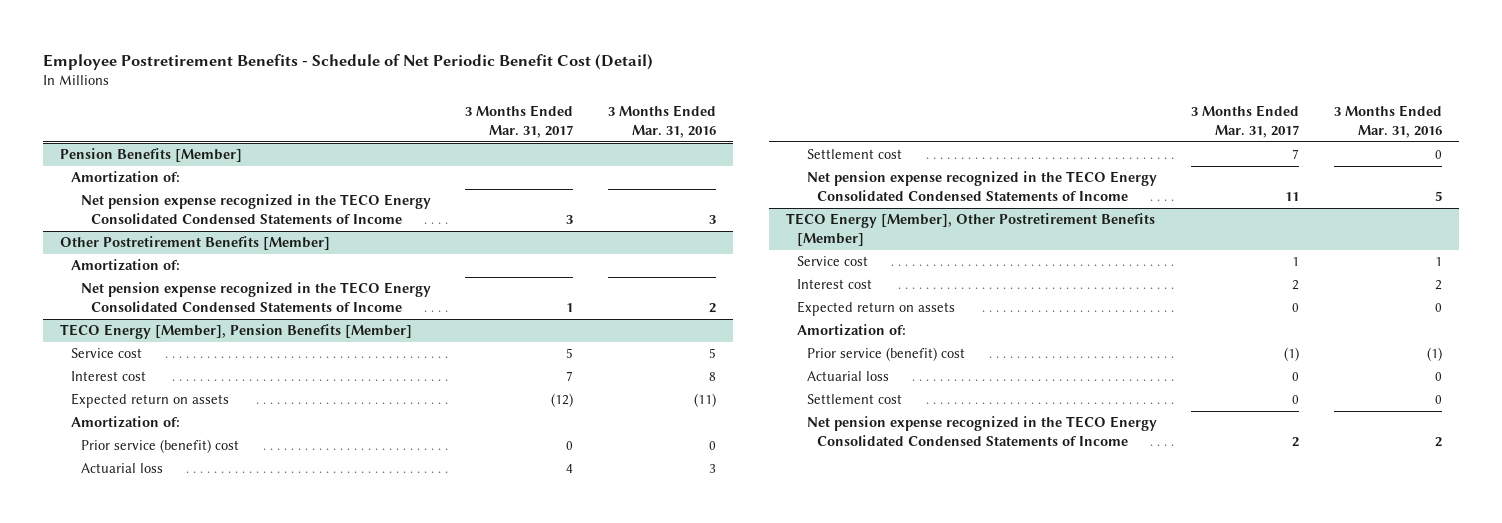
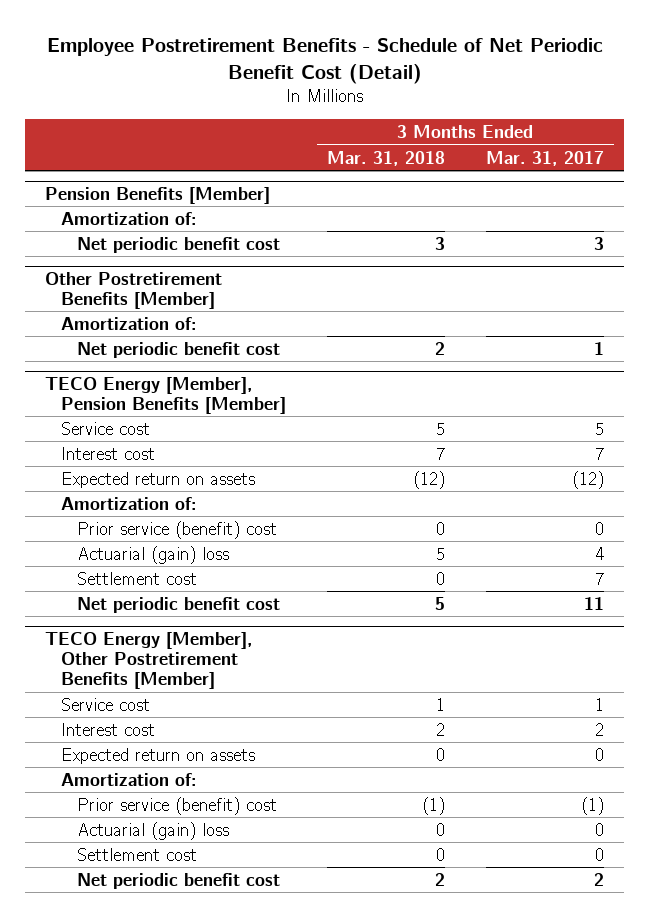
- | 3 Months Ended Mar. 31, 2017 | 3 Months Ended Mar. 31, 2016
+ | 3 Months Ended Mar. 31, 2018 | 3 Months Ended Mar. 31, 2017
@ Pension Benefits [Member]
- Net pension expense recognized in the TECO Energy Consolidated Condensed Statements of Income | 3 | 3
+ Net periodic benefit cost | 3 | 3
@ Other Postretirement Benefits [Member]
- Net pension expense recognized in the TECO Energy Consolidated Condensed Statements of Income | 1 | 2
+ Net periodic benefit cost | 2 | 1
@ TECO Energy [Member], Pension Benefits [Member]
- Actuarial loss | 4 | 3
+ Actuarial (gain) loss | 5 | 4
- Net pension expense recognized in the TECO Energy Consolidated Condensed Statements of Income | 11 | 5
+ Net periodic benefit cost | 5 | 11
@ TECO Energy [Member], Other Postretirement Benefits [Member]
- Actuarial loss | 0 | 0
+ Actuarial (gain) loss | 0 | 0
- Net pension expense recognized in the TECO Energy Consolidated Condensed Statements of Income | 2 | 2
+ Net periodic benefit cost | 2 | 2

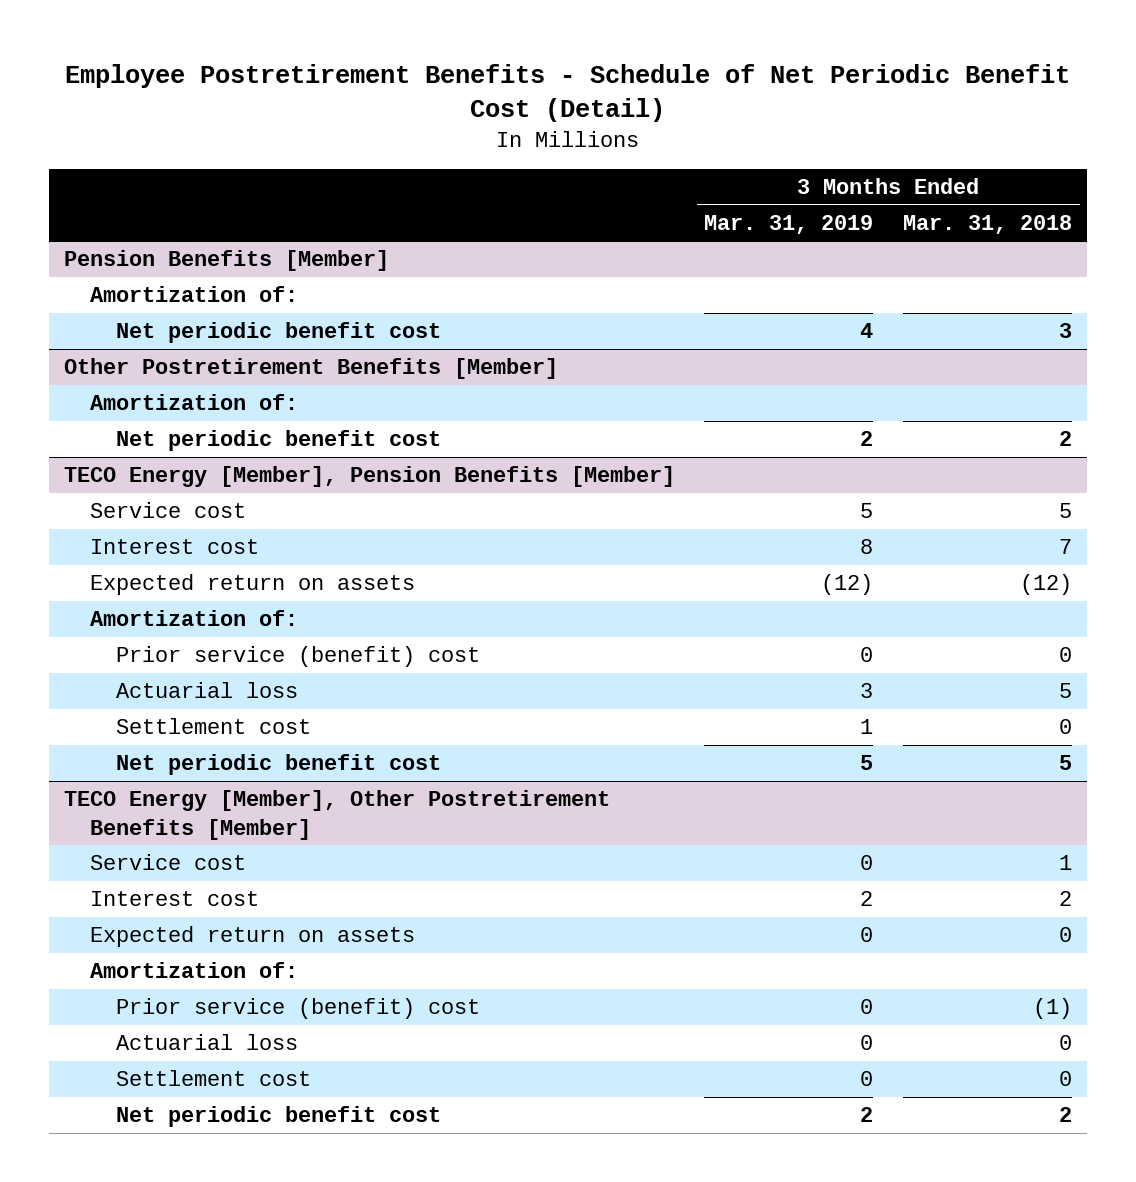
- | 3 Months Ended Mar. 31, 2018 | 3 Months Ended Mar. 31, 2017
+ | 3 Months Ended Mar. 31, 2019 | 3 Months Ended Mar. 31, 2018
@ TECO Energy [Member], Pension Benefits [Member]
- Actuarial (gain) loss | 5 | 4
+ Actuarial loss | 3 | 5
@ TECO Energy [Member], Other Postretirement Benefits [Member]
- Actuarial (gain) loss | 0 | 0
+ Actuarial loss | 0 | 0

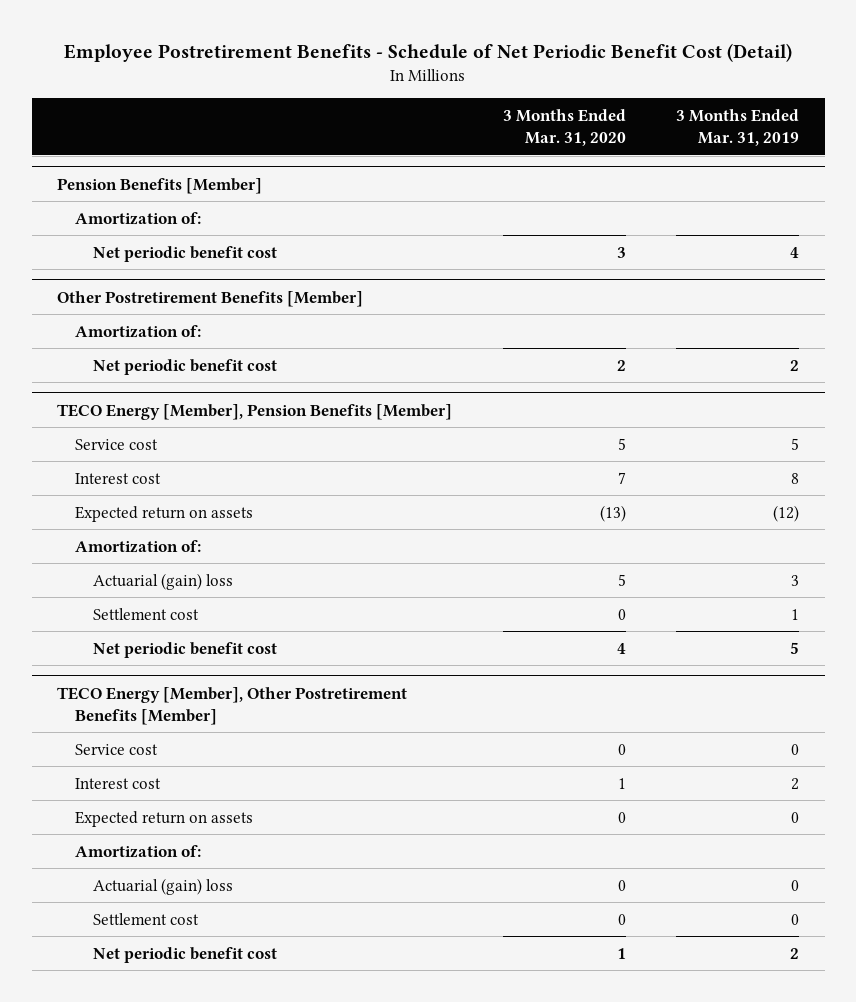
- | 3 Months Ended Mar. 31, 2019 | 3 Months Ended Mar. 31, 2018
+ | 3 Months Ended Mar. 31, 2020 | 3 Months Ended Mar. 31, 2019
@ TECO Energy [Member], Pension Benefits [Member]
- Prior service (benefit) cost | 0 | 0
- Actuarial loss | 3 | 5
+ Actuarial (gain) loss | 5 | 3
@ TECO Energy [Member], Other Postretirement Benefits [Member]
- Prior service (benefit) cost | 0 | (1)
- Actuarial loss | 0 | 0
+ Actuarial (gain) loss | 0 | 0

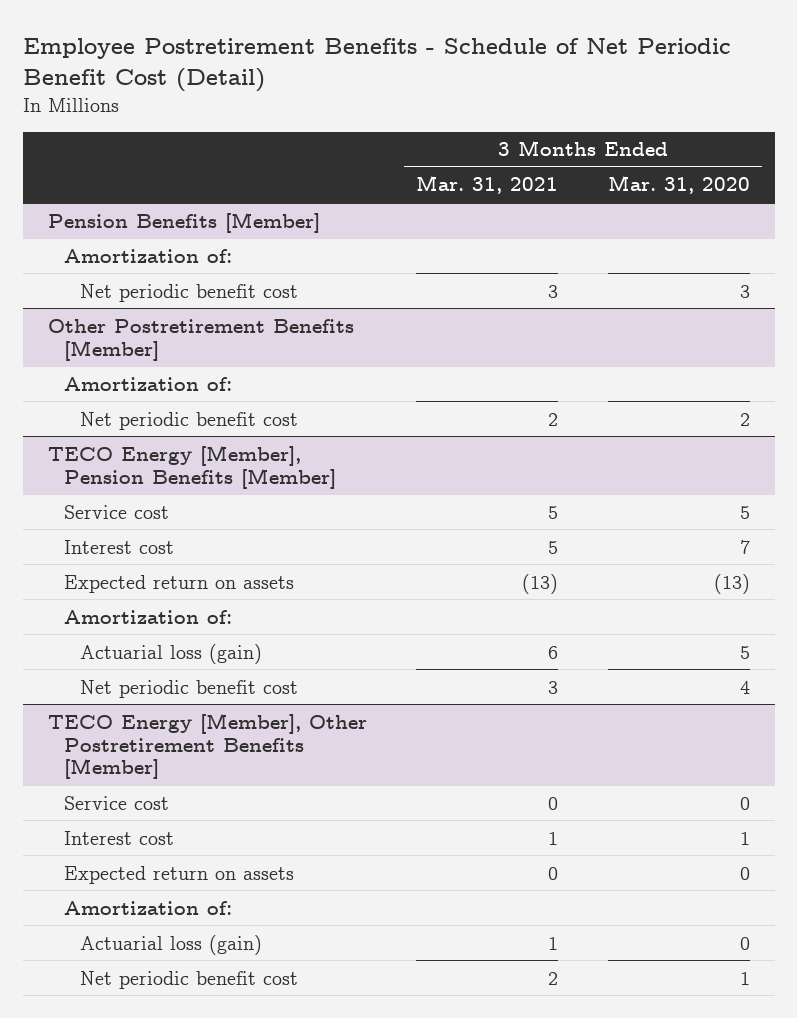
- | 3 Months Ended Mar. 31, 2020 | 3 Months Ended Mar. 31, 2019
+ | 3 Months Ended Mar. 31, 2021 | 3 Months Ended Mar. 31, 2020
@ TECO Energy [Member], Pension Benefits [Member]
- Actuarial (gain) loss | 5 | 3
- Settlement cost | 0 | 1
+ Actuarial loss (gain) | 6 | 5
@ TECO Energy [Member], Other Postretirement Benefits [Member]
- Actuarial (gain) loss | 0 | 0
- Settlement cost | 0 | 0
+ Actuarial loss (gain) | 1 | 0

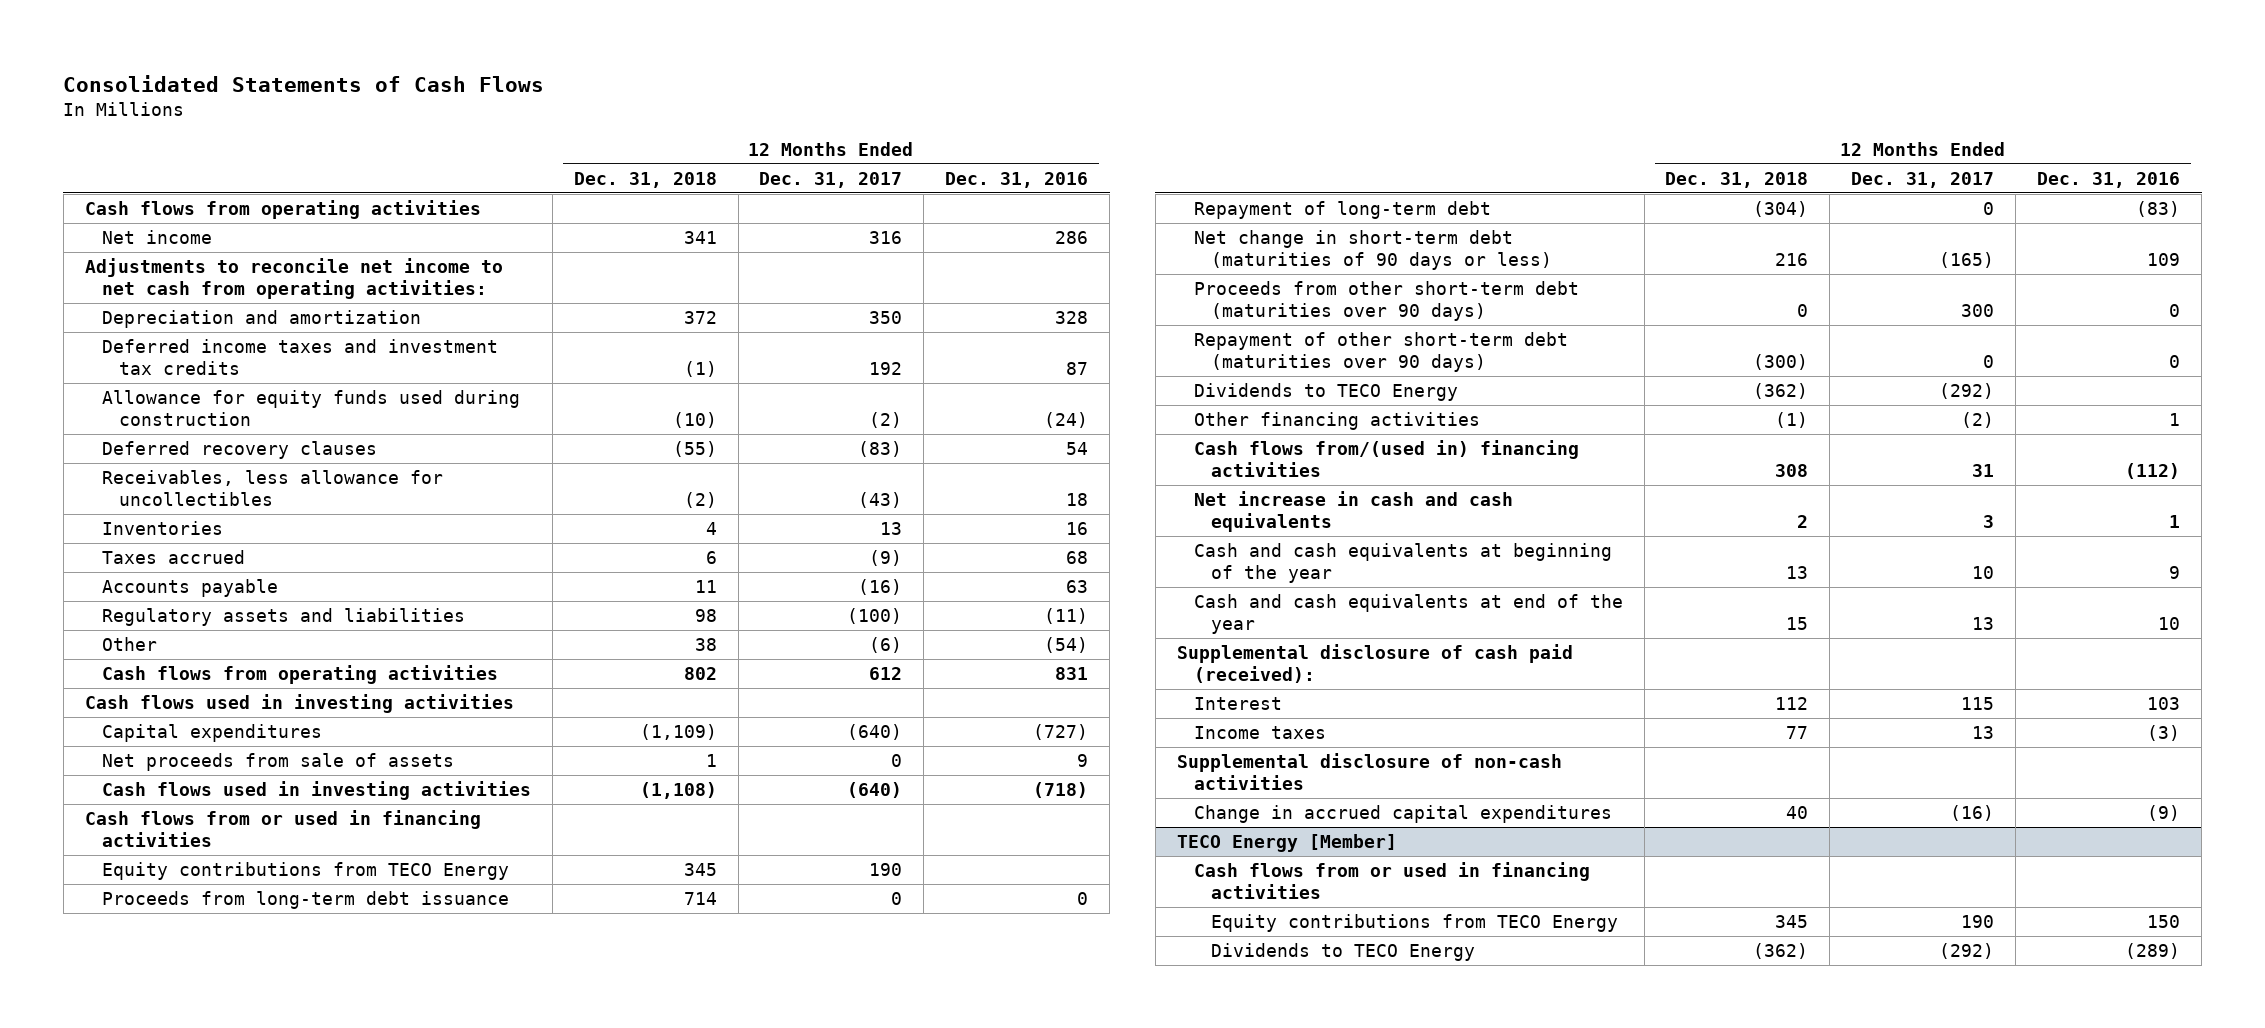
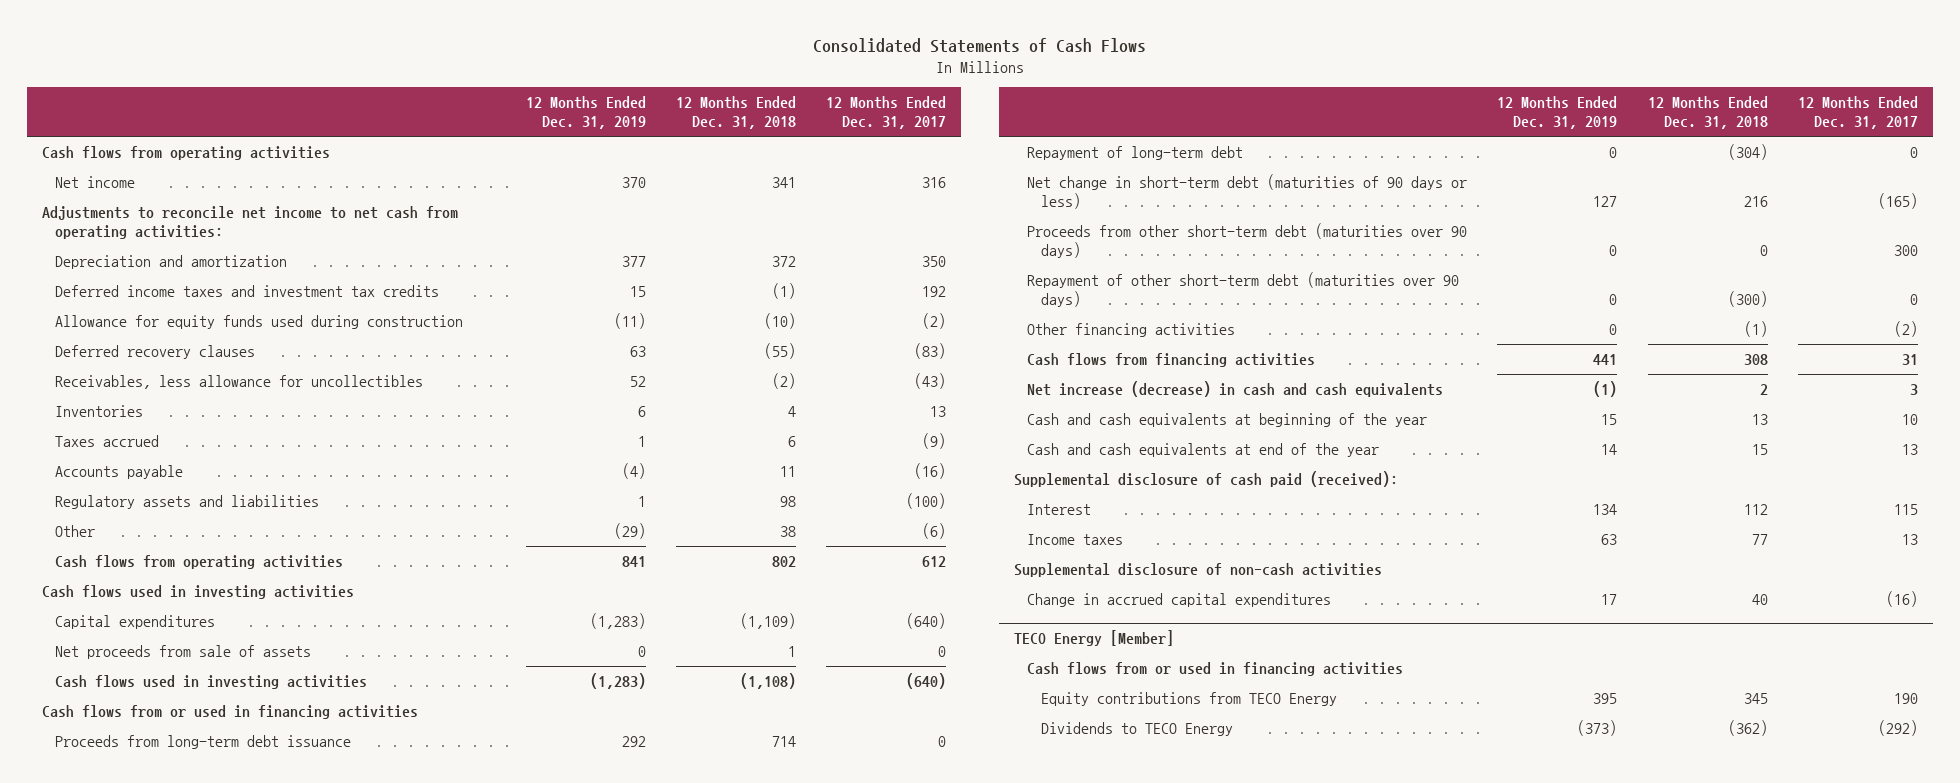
- | 12 Months Ended Dec. 31, 2018 | 12 Months Ended Dec. 31, 2017 | 12 Months Ended Dec. 31, 2016
+ | 12 Months Ended Dec. 31, 2019 | 12 Months Ended Dec. 31, 2018 | 12 Months Ended Dec. 31, 2017
- Equity contributions from TECO Energy | 345 | 190 |
- Dividends to TECO Energy | (362) | (292) |
- Cash flows from/(used in) financing activities | 308 | 31 | (112)
- Net increase in cash and cash equivalents | 2 | 3 | 1
+ Cash flows from financing activities | 441 | 308 | 31
+ Net increase (decrease) in cash and cash equivalents | (1) | 2 | 3

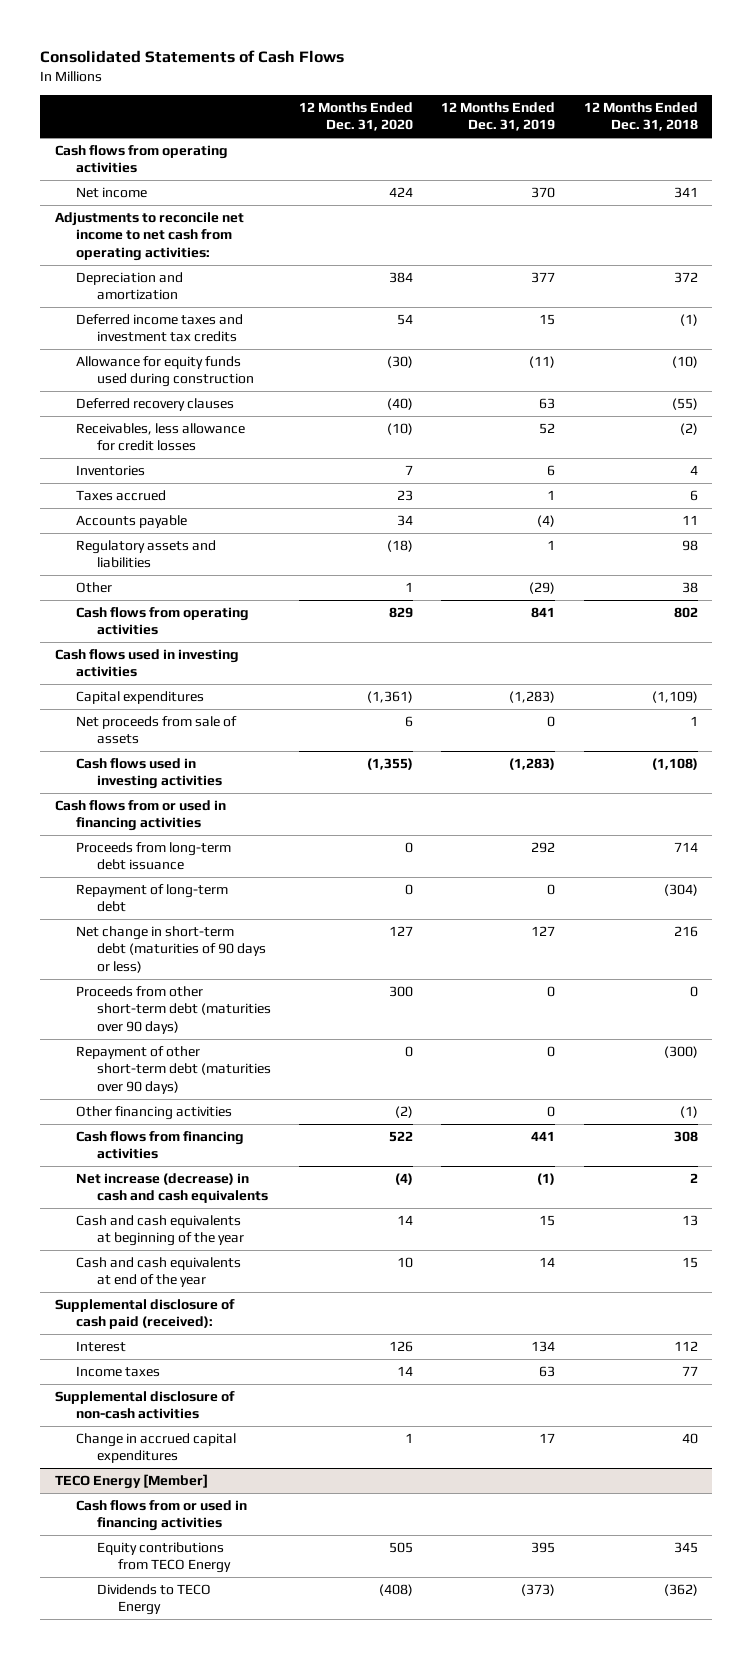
- | 12 Months Ended Dec. 31, 2019 | 12 Months Ended Dec. 31, 2018 | 12 Months Ended Dec. 31, 2017
+ | 12 Months Ended Dec. 31, 2020 | 12 Months Ended Dec. 31, 2019 | 12 Months Ended Dec. 31, 2018
- Receivables, less allowance for uncollectibles | 52 | (2) | (43)
+ Receivables, less allowance for credit losses | (10) | 52 | (2)

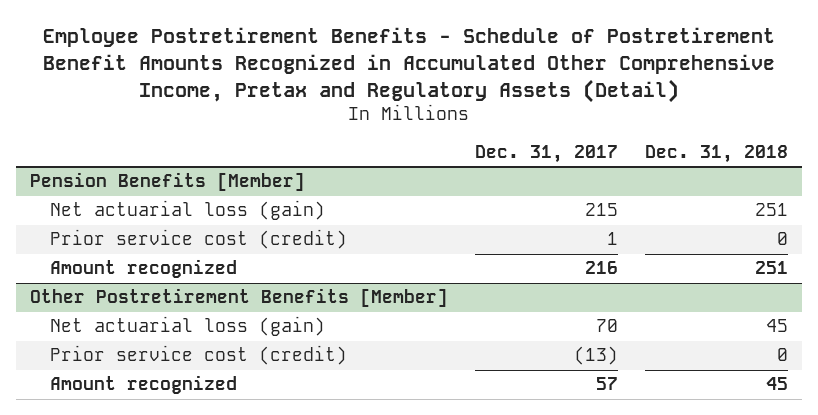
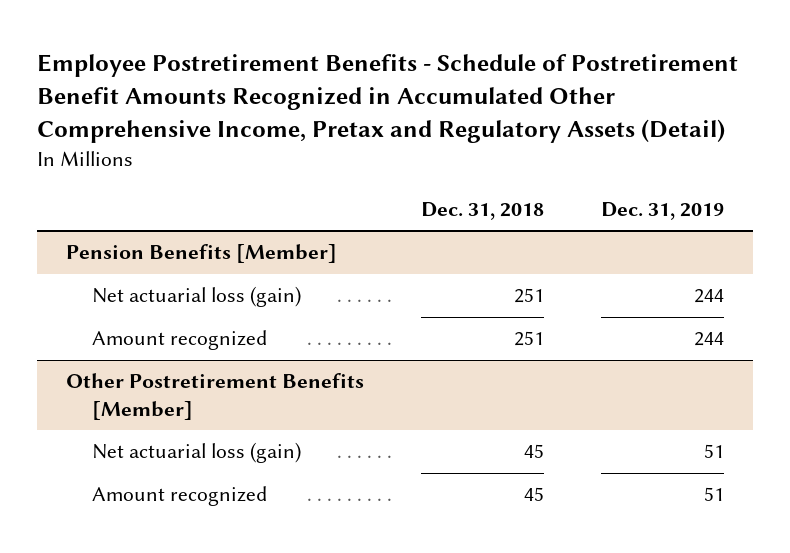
- | Dec. 31, 2017 | Dec. 31, 2018
+ | Dec. 31, 2018 | Dec. 31, 2019
@ Pension Benefits [Member]
- Prior service cost (credit) | 1 | 0
@ Other Postretirement Benefits [Member]
- Prior service cost (credit) | (13) | 0

